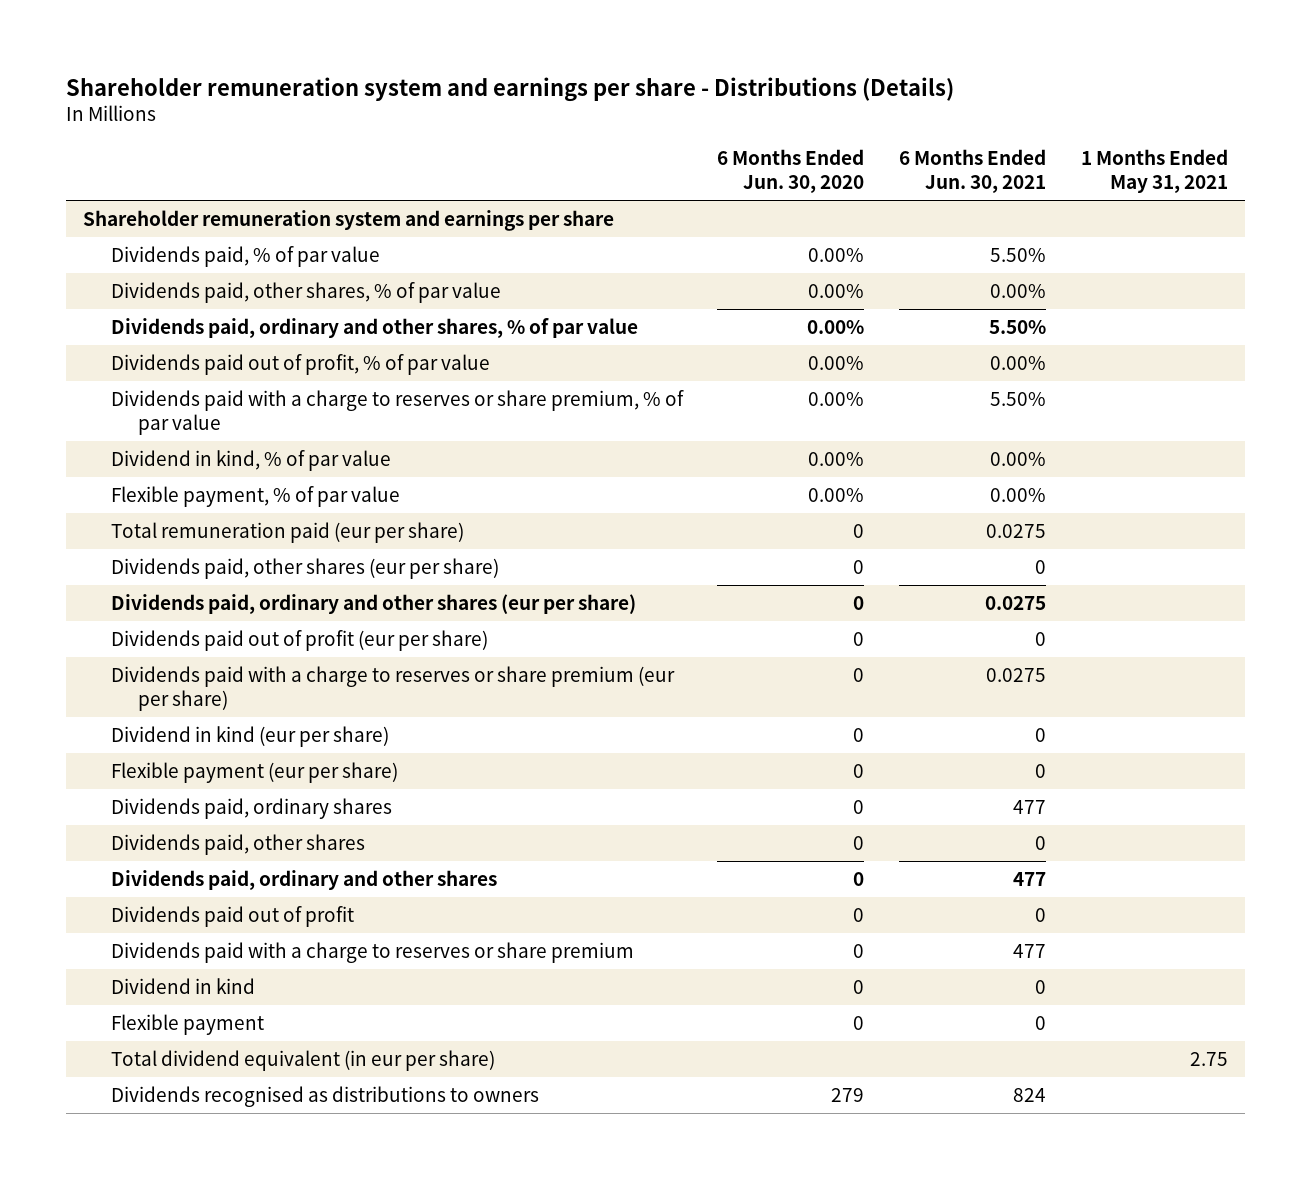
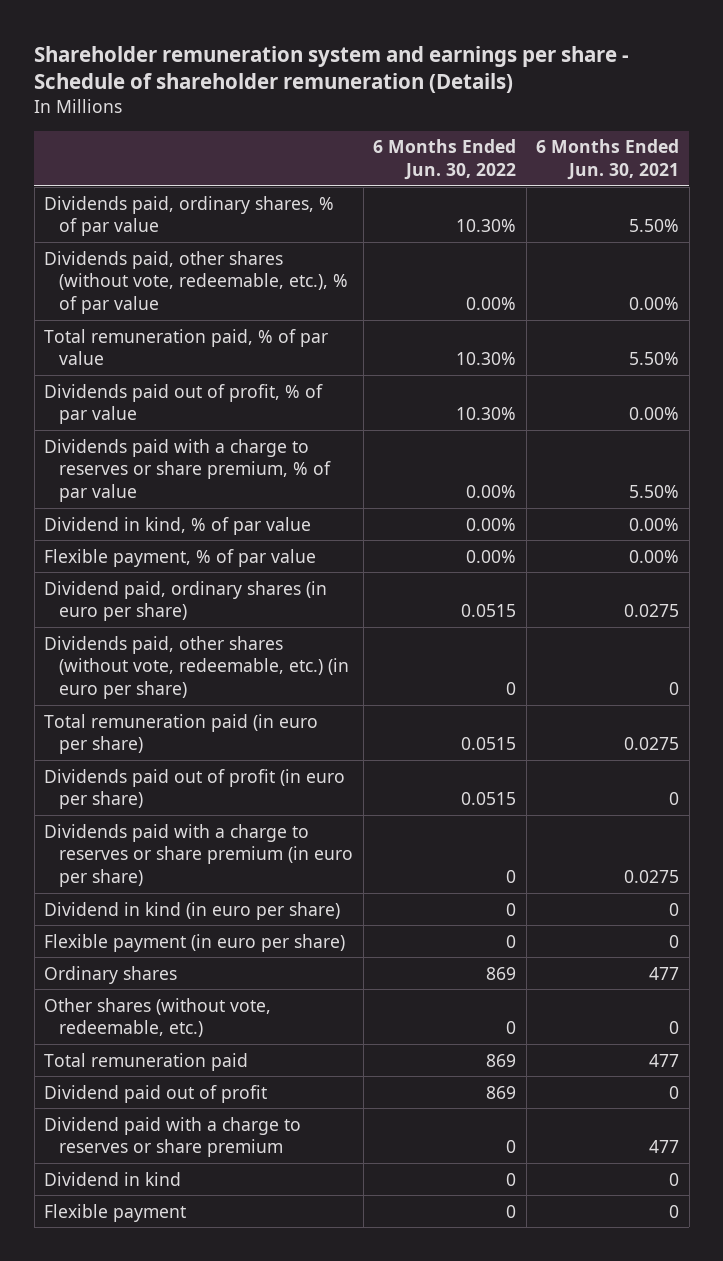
- Shareholder remuneration system and earnings per share - Distributions (Details)
+ Shareholder remuneration system and earnings per share - Schedule of shareholder remuneration (Details)
- | 6 Months Ended Jun. 30, 2020 | 6 Months Ended Jun. 30, 2021 | 1 Months Ended May 31, 2021
+ | 6 Months Ended Jun. 30, 2022 | 6 Months Ended Jun. 30, 2021
- Shareholder remuneration system and earnings per share
- Dividends paid, % of par value | 0.00% | 5.50% |
- Dividends paid, other shares, % of par value | 0.00% | 0.00% |
- Dividends paid, ordinary and other shares, % of par value | 0.00% | 5.50% |
+ Dividends paid, ordinary shares, % of par value | 10.30% | 5.50%
+ Dividends paid, other shares (without vote, redeemable, etc.), % of par value | 0.00% | 0.00%
+ Total remuneration paid, % of par value | 10.30% | 5.50%
- Total remuneration paid (eur per share) | 0 | 0.0275 |
- Dividends paid, other shares (eur per share) | 0 | 0 |
- Dividends paid, ordinary and other shares (eur per share) | 0 | 0.0275 |
- Dividends paid out of profit (eur per share) | 0 | 0 |
- Dividends paid with a charge to reserves or share premium (eur per share) | 0 | 0.0275 |
- Dividend in kind (eur per share) | 0 | 0 |
- Flexible payment (eur per share) | 0 | 0 |
- Dividends paid, ordinary shares | 0 | 477 |
- Dividends paid, other shares | 0 | 0 |
- Dividends paid, ordinary and other shares | 0 | 477 |
- Dividends paid out of profit | 0 | 0 |
- Dividends paid with a charge to reserves or share premium | 0 | 477 |
+ Dividend paid, ordinary shares (in euro per share) | 0.0515 | 0.0275
+ Dividends paid, other shares (without vote, redeemable, etc.) (in euro per share) | 0 | 0
+ Total remuneration paid (in euro per share) | 0.0515 | 0.0275
+ Dividends paid out of profit (in euro per share) | 0.0515 | 0
+ Dividends paid with a charge to reserves or share premium (in euro per share) | 0 | 0.0275
+ Dividend in kind (in euro per share) | 0 | 0
+ Flexible payment (in euro per share) | 0 | 0
+ Ordinary shares | 869 | 477
+ Other shares (without vote, redeemable, etc.) | 0 | 0
+ Total remuneration paid | 869 | 477
+ Dividend paid out of profit | 869 | 0
+ Dividend paid with a charge to reserves or share premium | 0 | 477
- Total dividend equivalent (in eur per share) | | | 2.75
- Dividends recognised as distributions to owners | 279 | 824 |

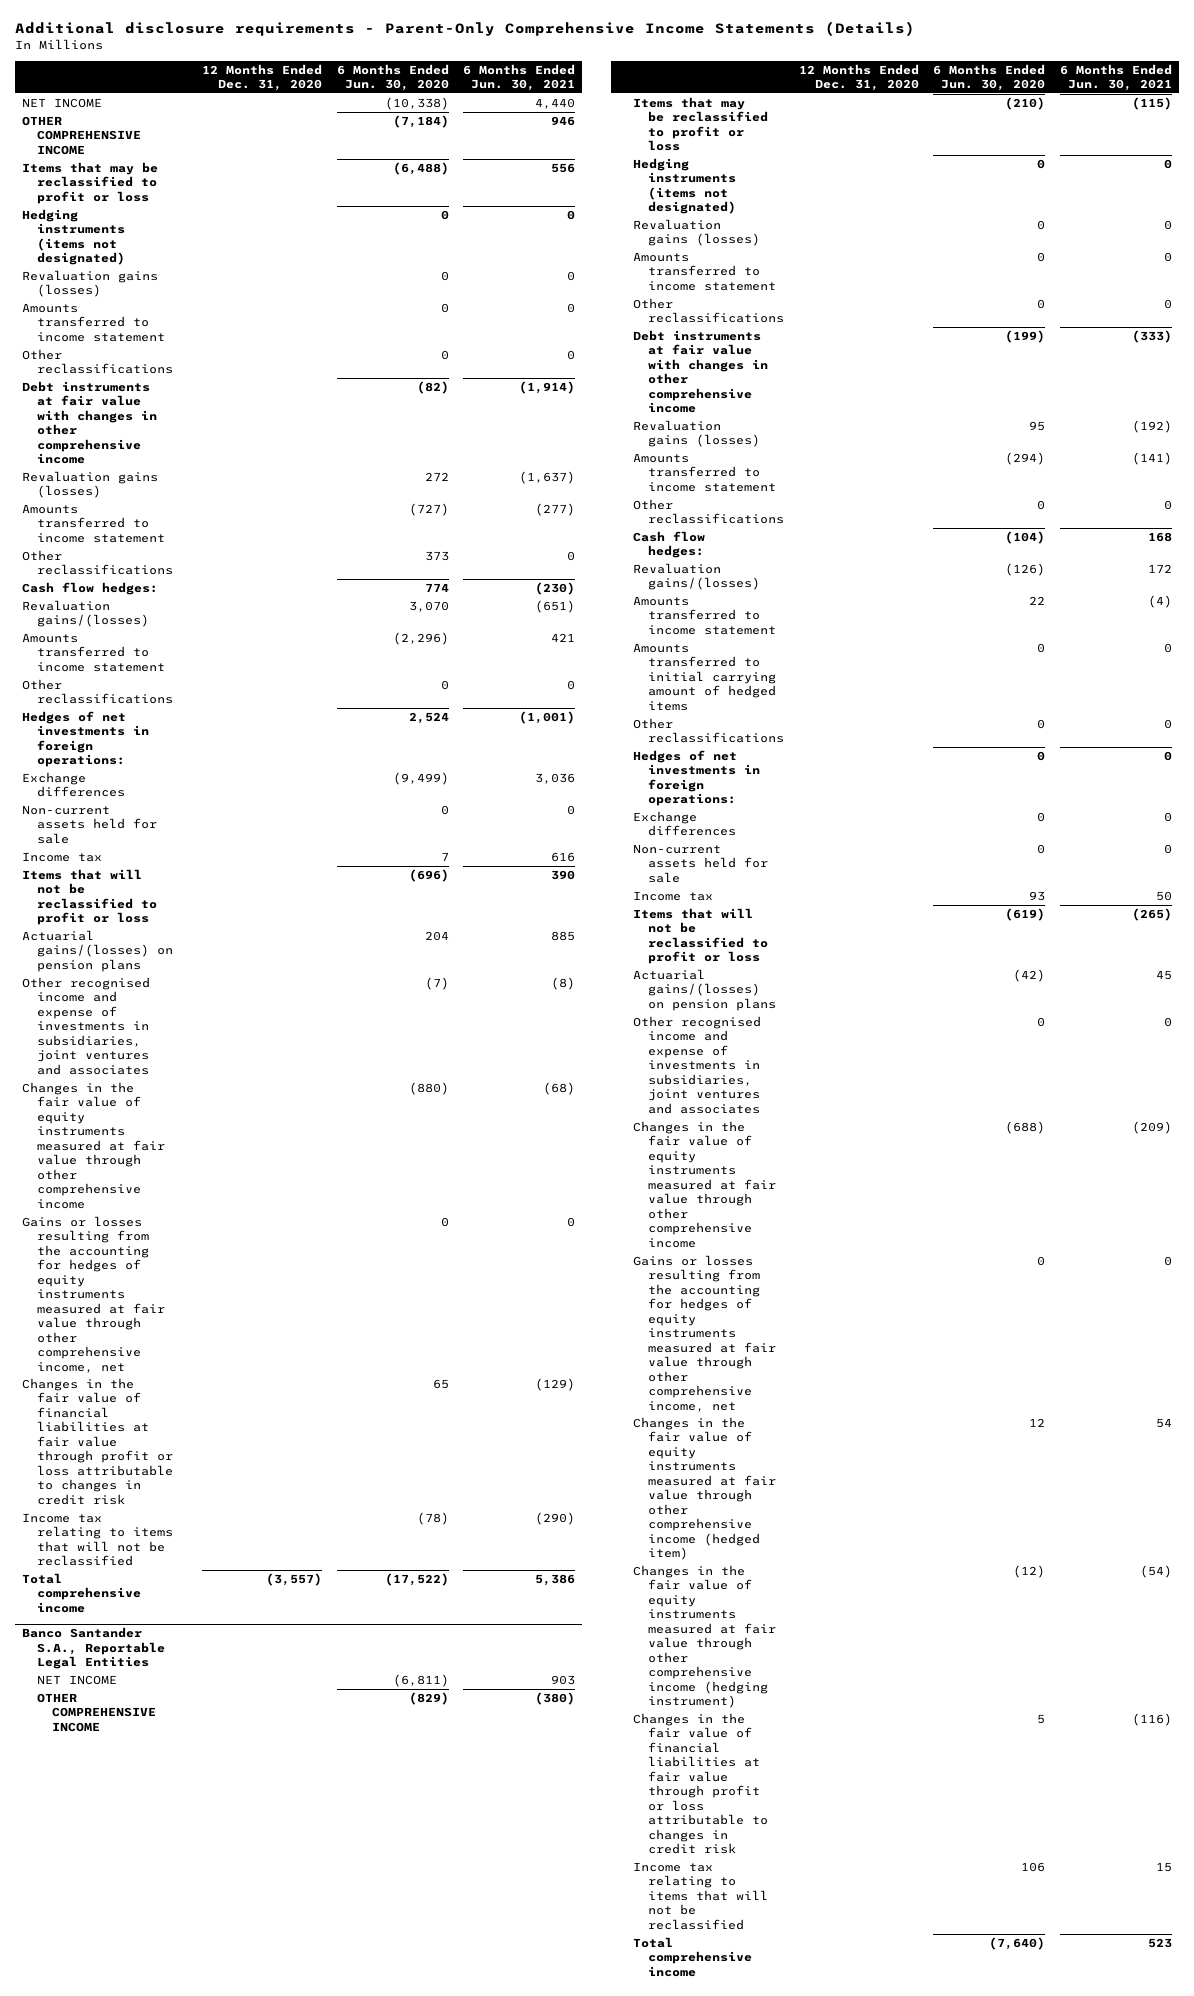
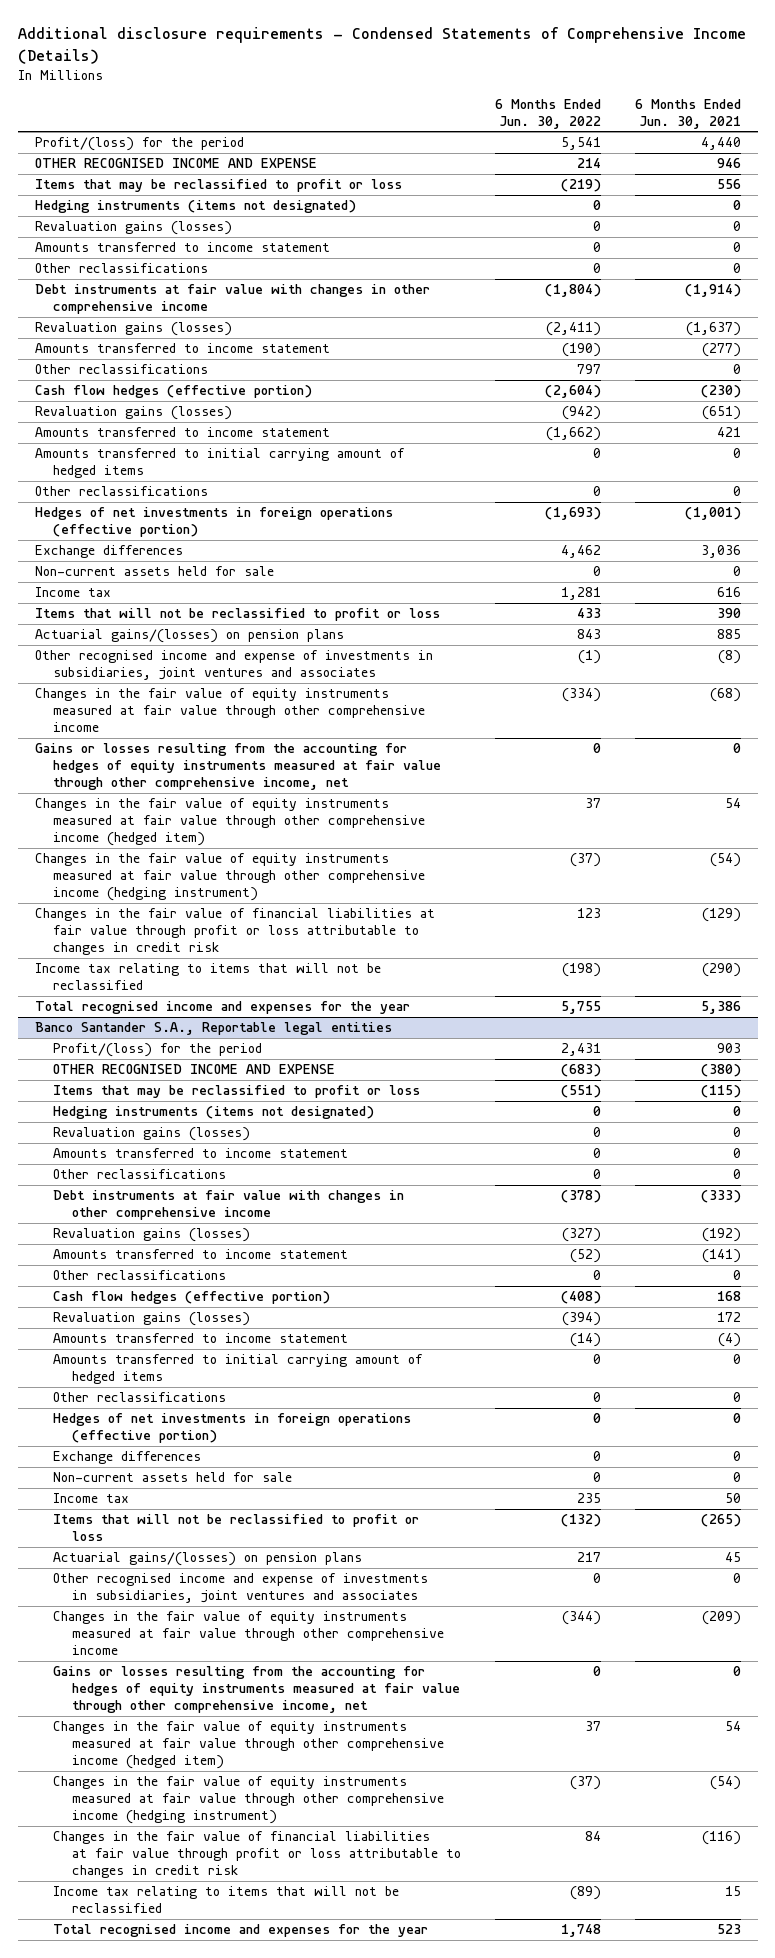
- Additional disclosure requirements - Parent-Only Comprehensive Income Statements (Details)
+ Additional disclosure requirements - Condensed Statements of Comprehensive Income (Details)
- | 12 Months Ended Dec. 31, 2020 | 6 Months Ended Jun. 30, 2020 | 6 Months Ended Jun. 30, 2021
+ | 6 Months Ended Jun. 30, 2022 | 6 Months Ended Jun. 30, 2021
- NET INCOME | | (10,338) | 4,440
- OTHER COMPREHENSIVE INCOME | | (7,184) | 946
+ Profit/(loss) for the period | 5,541 | 4,440
+ OTHER RECOGNISED INCOME AND EXPENSE | 214 | 946
- Cash flow hedges: | | 774 | (230)
- Revaluation gains/(losses) | | 3,070 | (651)
+ Cash flow hedges (effective portion) | (2,604) | (230)
+ Revaluation gains (losses) | (942) | (651)
+ Amounts transferred to initial carrying amount of hedged items | 0 | 0
- Hedges of net investments in foreign operations: | | 2,524 | (1,001)
+ Hedges of net investments in foreign operations (effective portion) | (1,693) | (1,001)
+ Changes in the fair value of equity instruments measured at fair value through other comprehensive income (hedged item) | 37 | 54
+ Changes in the fair value of equity instruments measured at fair value through other comprehensive income (hedging instrument) | (37) | (54)
- Total comprehensive income | (3,557) | (17,522) | 5,386
- Banco Santander S.A., Reportable Legal Entities
- NET INCOME | | (6,811) | 903
- OTHER COMPREHENSIVE INCOME | | (829) | (380)
+ Total recognised income and expenses for the year | 5,755 | 5,386
+ Banco Santander S.A., Reportable legal entities
+ Profit/(loss) for the period | 2,431 | 903
+ OTHER RECOGNISED INCOME AND EXPENSE | (683) | (380)
- Cash flow hedges: | | (104) | 168
- Revaluation gains/(losses) | | (126) | 172
+ Cash flow hedges (effective portion) | (408) | 168
+ Revaluation gains (losses) | (394) | 172
- Hedges of net investments in foreign operations: | | 0 | 0
+ Hedges of net investments in foreign operations (effective portion) | 0 | 0
- Total comprehensive income | | (7,640) | 523
+ Total recognised income and expenses for the year | 1,748 | 523

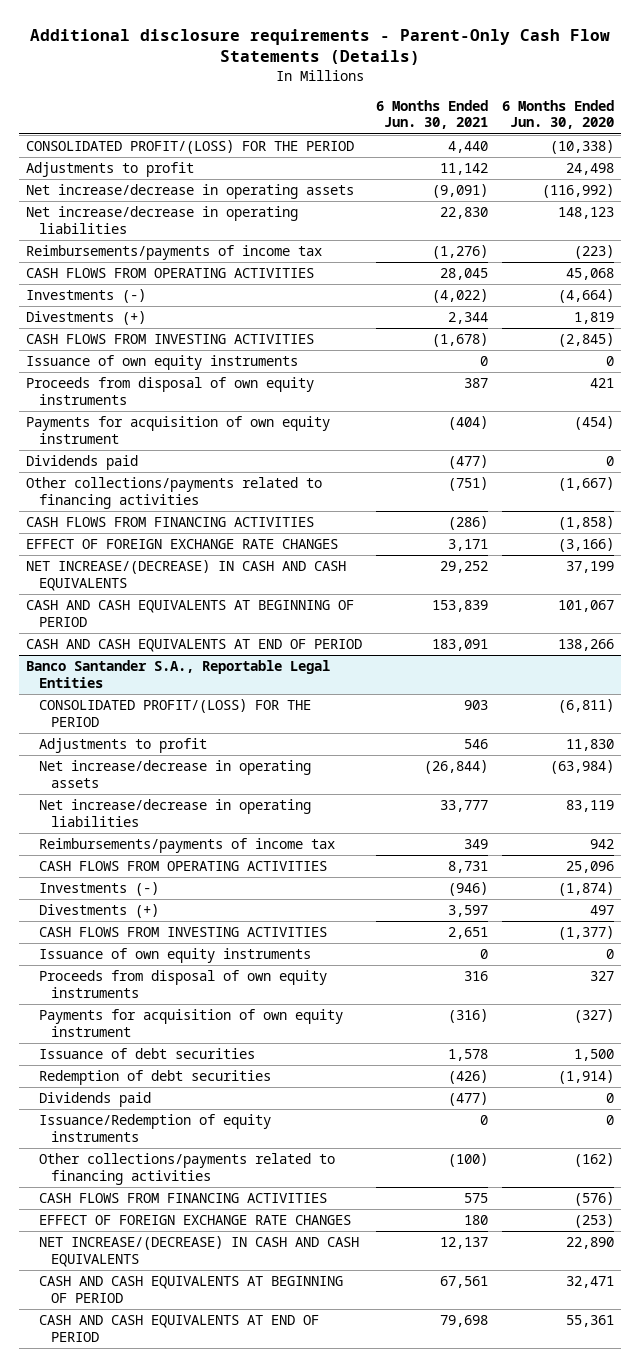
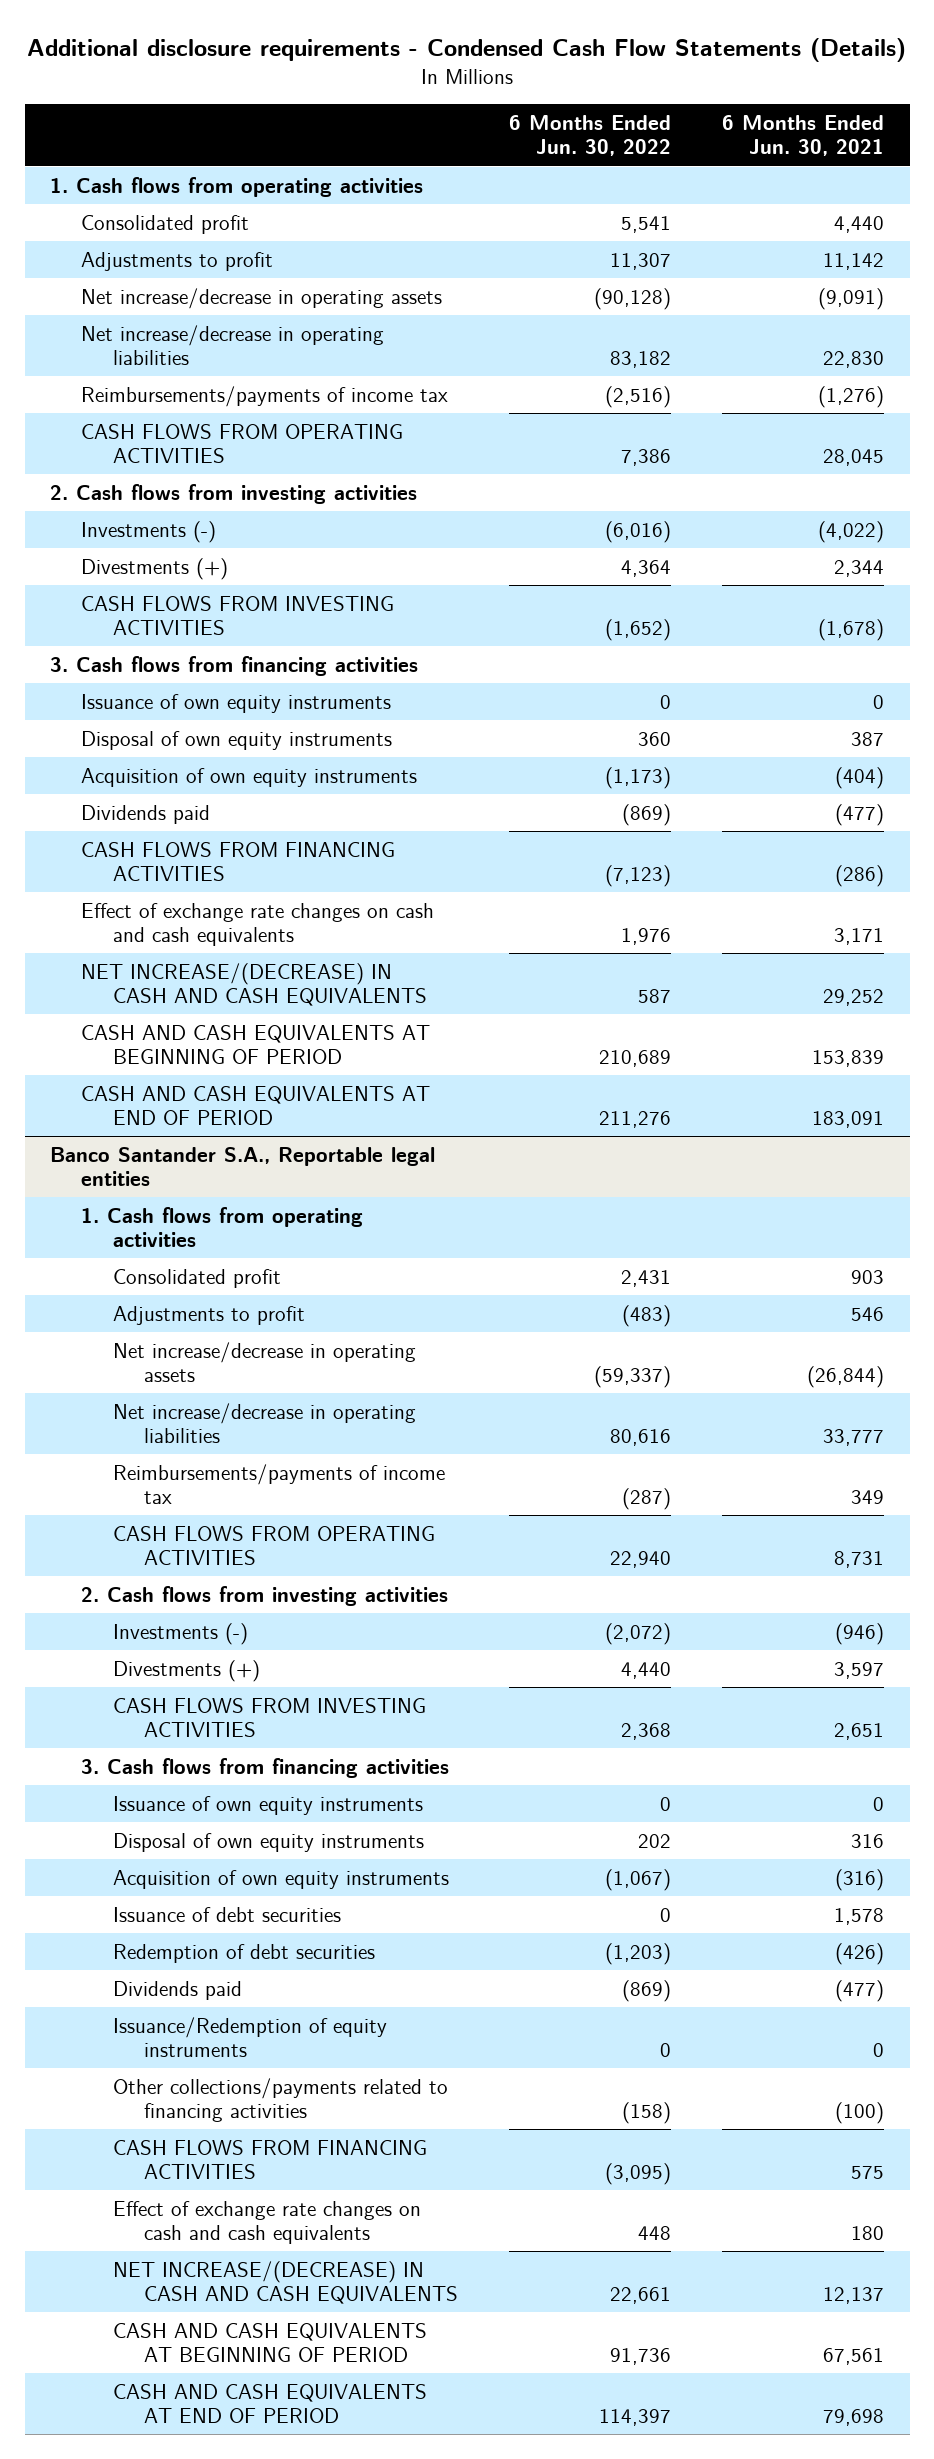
- Additional disclosure requirements - Parent-Only Cash Flow Statements (Details)
+ Additional disclosure requirements - Condensed Cash Flow Statements (Details)
- | 6 Months Ended Jun. 30, 2021 | 6 Months Ended Jun. 30, 2020
+ | 6 Months Ended Jun. 30, 2022 | 6 Months Ended Jun. 30, 2021
- CONSOLIDATED PROFIT/(LOSS) FOR THE PERIOD | 4,440 | (10,338)
+ 1. Cash flows from operating activities
+ Consolidated profit | 5,541 | 4,440
+ 2. Cash flows from investing activities
+ 3. Cash flows from financing activities
- Proceeds from disposal of own equity instruments | 387 | 421
- Payments for acquisition of own equity instrument | (404) | (454)
+ Disposal of own equity instruments | 360 | 387
+ Acquisition of own equity instruments | (1,173) | (404)
- Other collections/payments related to financing activities | (751) | (1,667)
- EFFECT OF FOREIGN EXCHANGE RATE CHANGES | 3,171 | (3,166)
+ Effect of exchange rate changes on cash and cash equivalents | 1,976 | 3,171
- Banco Santander S.A., Reportable Legal Entities
- CONSOLIDATED PROFIT/(LOSS) FOR THE PERIOD | 903 | (6,811)
+ Banco Santander S.A., Reportable legal entities
+ 1. Cash flows from operating activities
+ Consolidated profit | 2,431 | 903
+ 2. Cash flows from investing activities
+ 3. Cash flows from financing activities
- Proceeds from disposal of own equity instruments | 316 | 327
- Payments for acquisition of own equity instrument | (316) | (327)
+ Disposal of own equity instruments | 202 | 316
+ Acquisition of own equity instruments | (1,067) | (316)
- EFFECT OF FOREIGN EXCHANGE RATE CHANGES | 180 | (253)
+ Effect of exchange rate changes on cash and cash equivalents | 448 | 180

